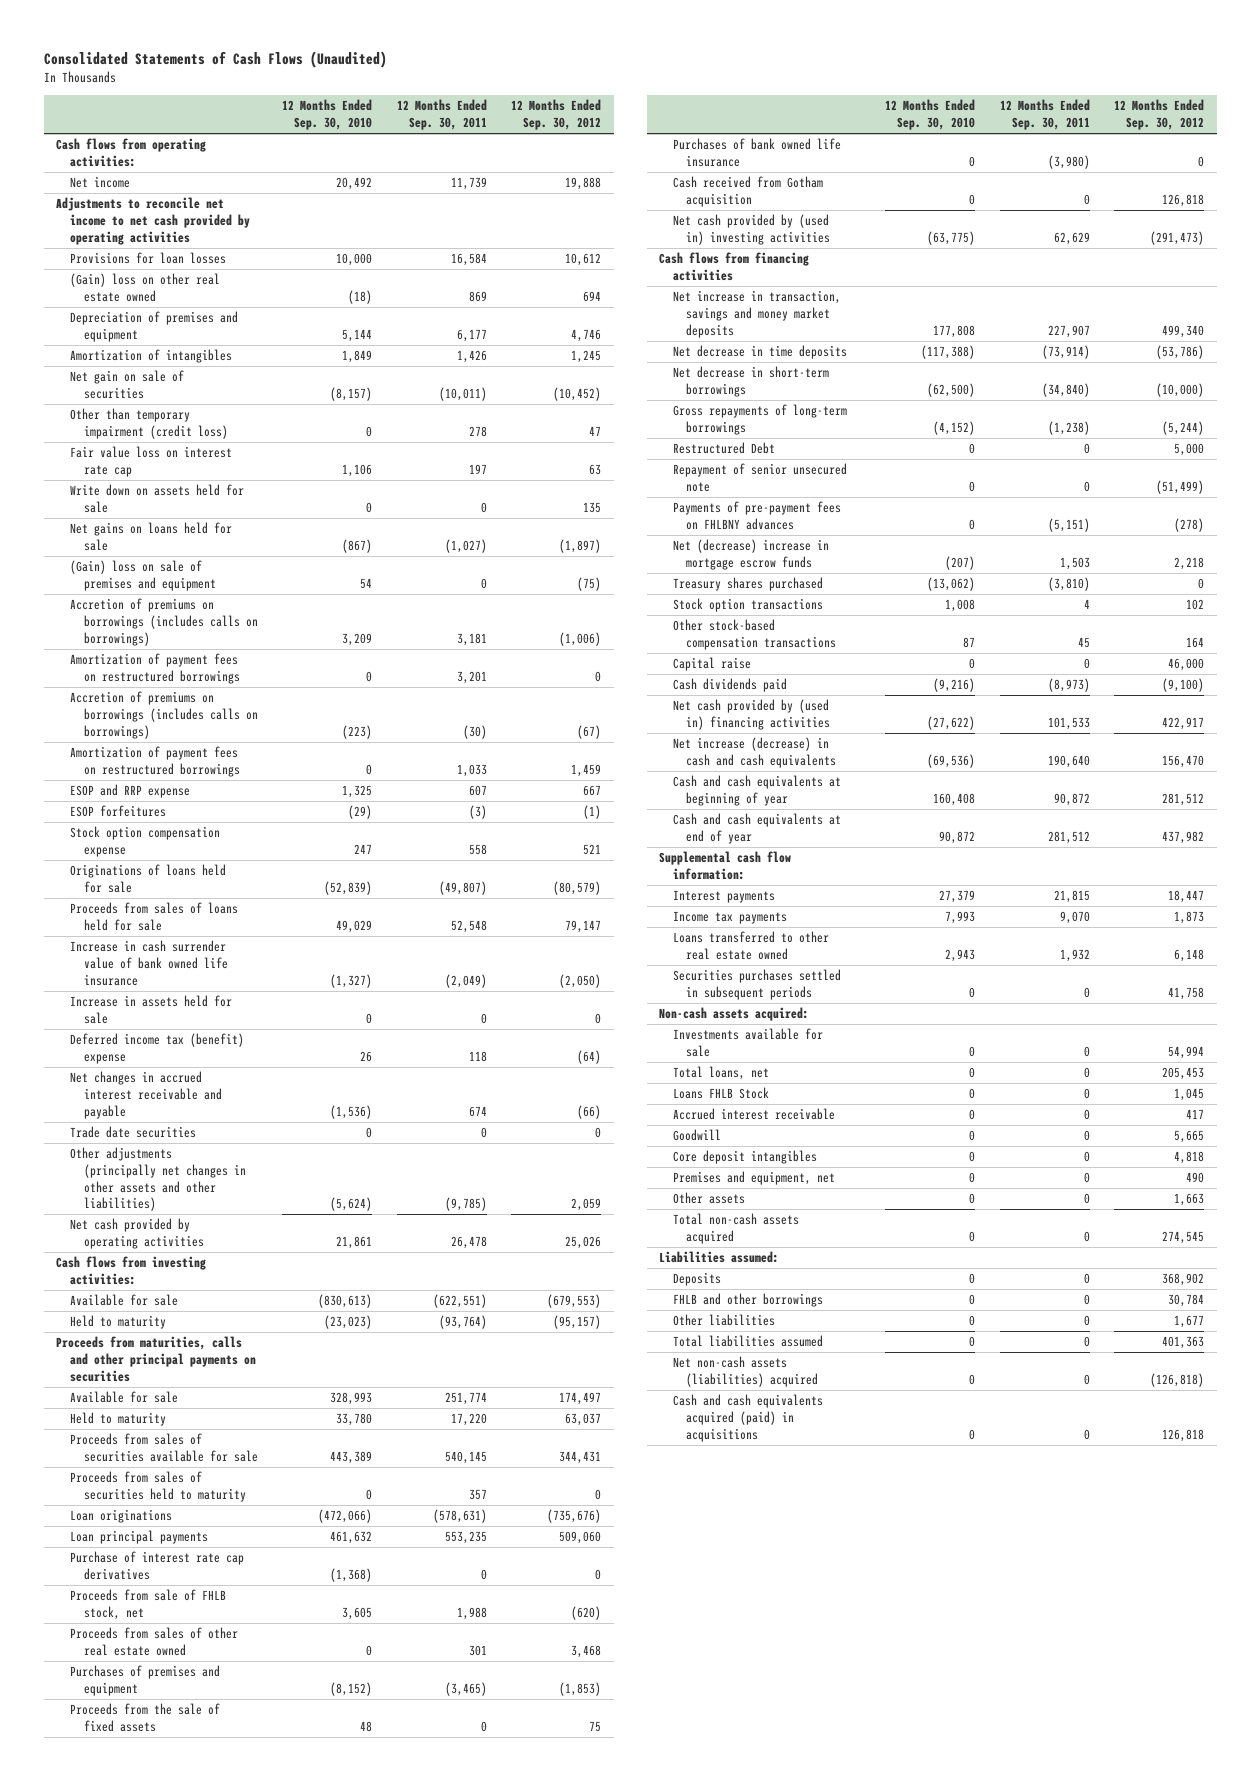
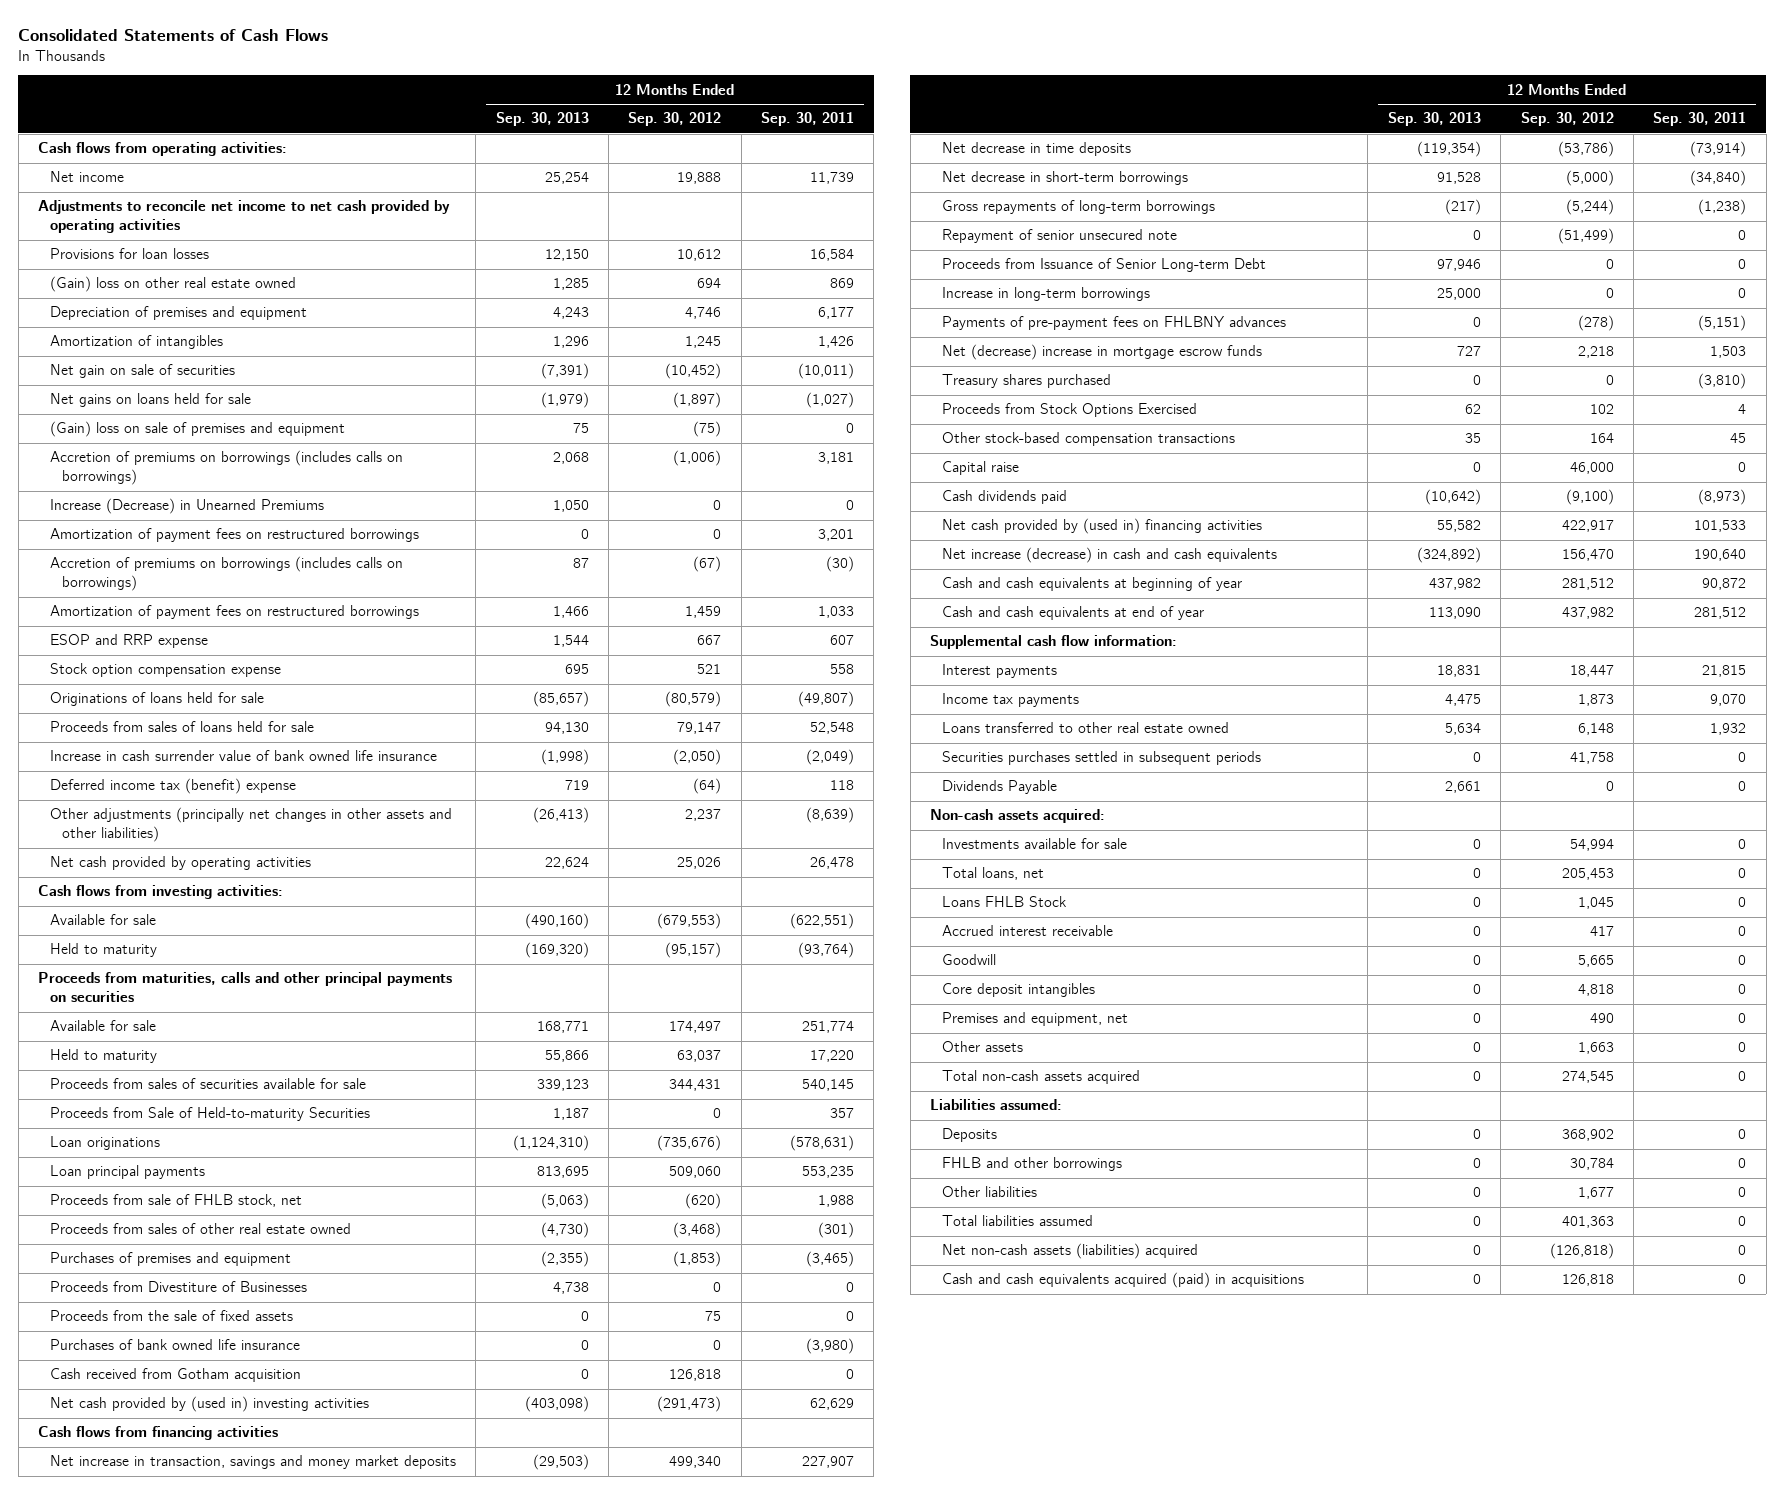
- Consolidated Statements of Cash Flows (Unaudited)
+ Consolidated Statements of Cash Flows
- | 12 Months Ended Sep. 30, 2010 | 12 Months Ended Sep. 30, 2011 | 12 Months Ended Sep. 30, 2012
+ | 12 Months Ended Sep. 30, 2013 | 12 Months Ended Sep. 30, 2012 | 12 Months Ended Sep. 30, 2011
- Other than temporary impairment (credit loss) | 0 | 278 | 47
- Fair value loss on interest rate cap | 1,106 | 197 | 63
- Write down on assets held for sale | 0 | 0 | 135
+ Increase (Decrease) in Unearned Premiums | 1,050 | 0 | 0
- ESOP forfeitures | (29) | (3) | (1)
- Increase in assets held for sale | 0 | 0 | 0
- Net changes in accrued interest receivable and payable | (1,536) | 674 | (66)
- Trade date securities | 0 | 0 | 0
- Other adjustments (principally net changes in other assets and other liabilities) | (5,624) | (9,785) | 2,059
+ Other adjustments (principally net changes in other assets and other liabilities) | (26,413) | 2,237 | (8,639)
- Proceeds from sales of securities held to maturity | 0 | 357 | 0
+ Proceeds from Sale of Held-to-maturity Securities | 1,187 | 0 | 357
- Purchase of interest rate cap derivatives | (1,368) | 0 | 0
- Proceeds from sales of other real estate owned | 0 | 301 | 3,468
+ Proceeds from sales of other real estate owned | (4,730) | (3,468) | (301)
+ Proceeds from Divestiture of Businesses | 4,738 | 0 | 0
- Net decrease in short-term borrowings | (62,500) | (34,840) | (10,000)
+ Net decrease in short-term borrowings | 91,528 | (5,000) | (34,840)
- Restructured Debt | 0 | 0 | 5,000
+ Proceeds from Issuance of Senior Long-term Debt | 97,946 | 0 | 0
+ Increase in long-term borrowings | 25,000 | 0 | 0
- Stock option transactions | 1,008 | 4 | 102
+ Proceeds from Stock Options Exercised | 62 | 102 | 4
+ Dividends Payable | 2,661 | 0 | 0

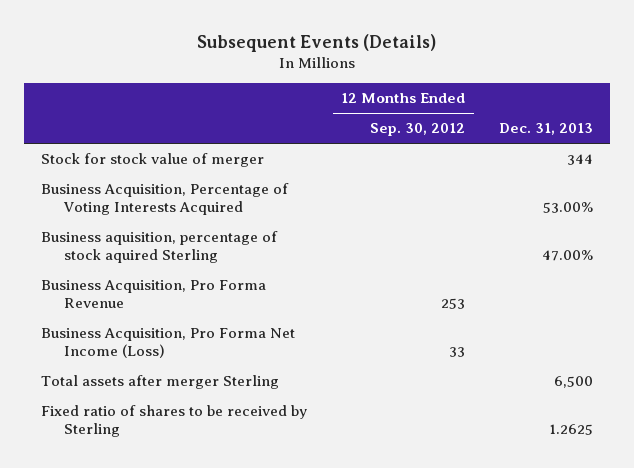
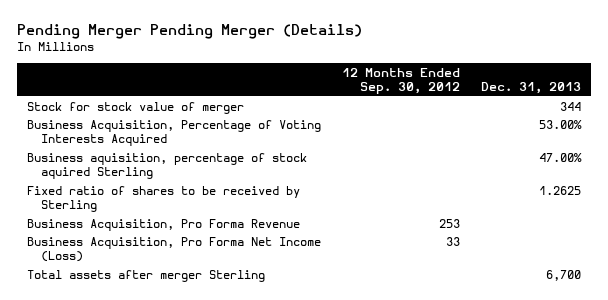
- Subsequent Events (Details)
+ Pending Merger Pending Merger (Details)
moved up: Fixed ratio of shares to be received by Sterling | | 1.2625
- Total assets after merger Sterling | | 6,500
+ Total assets after merger Sterling | | 6,700

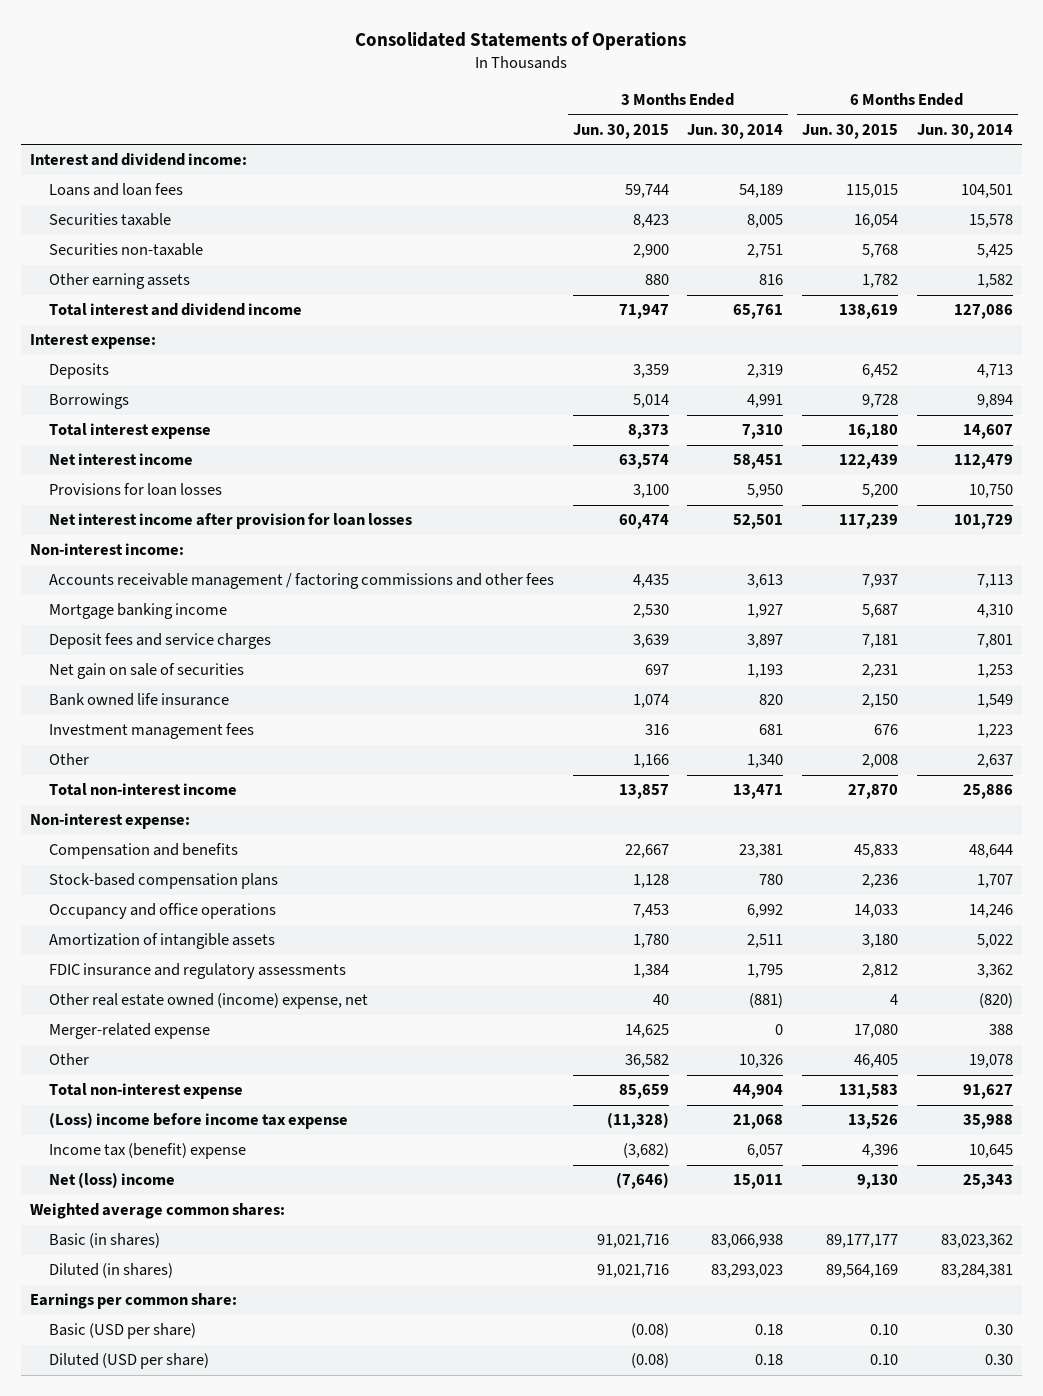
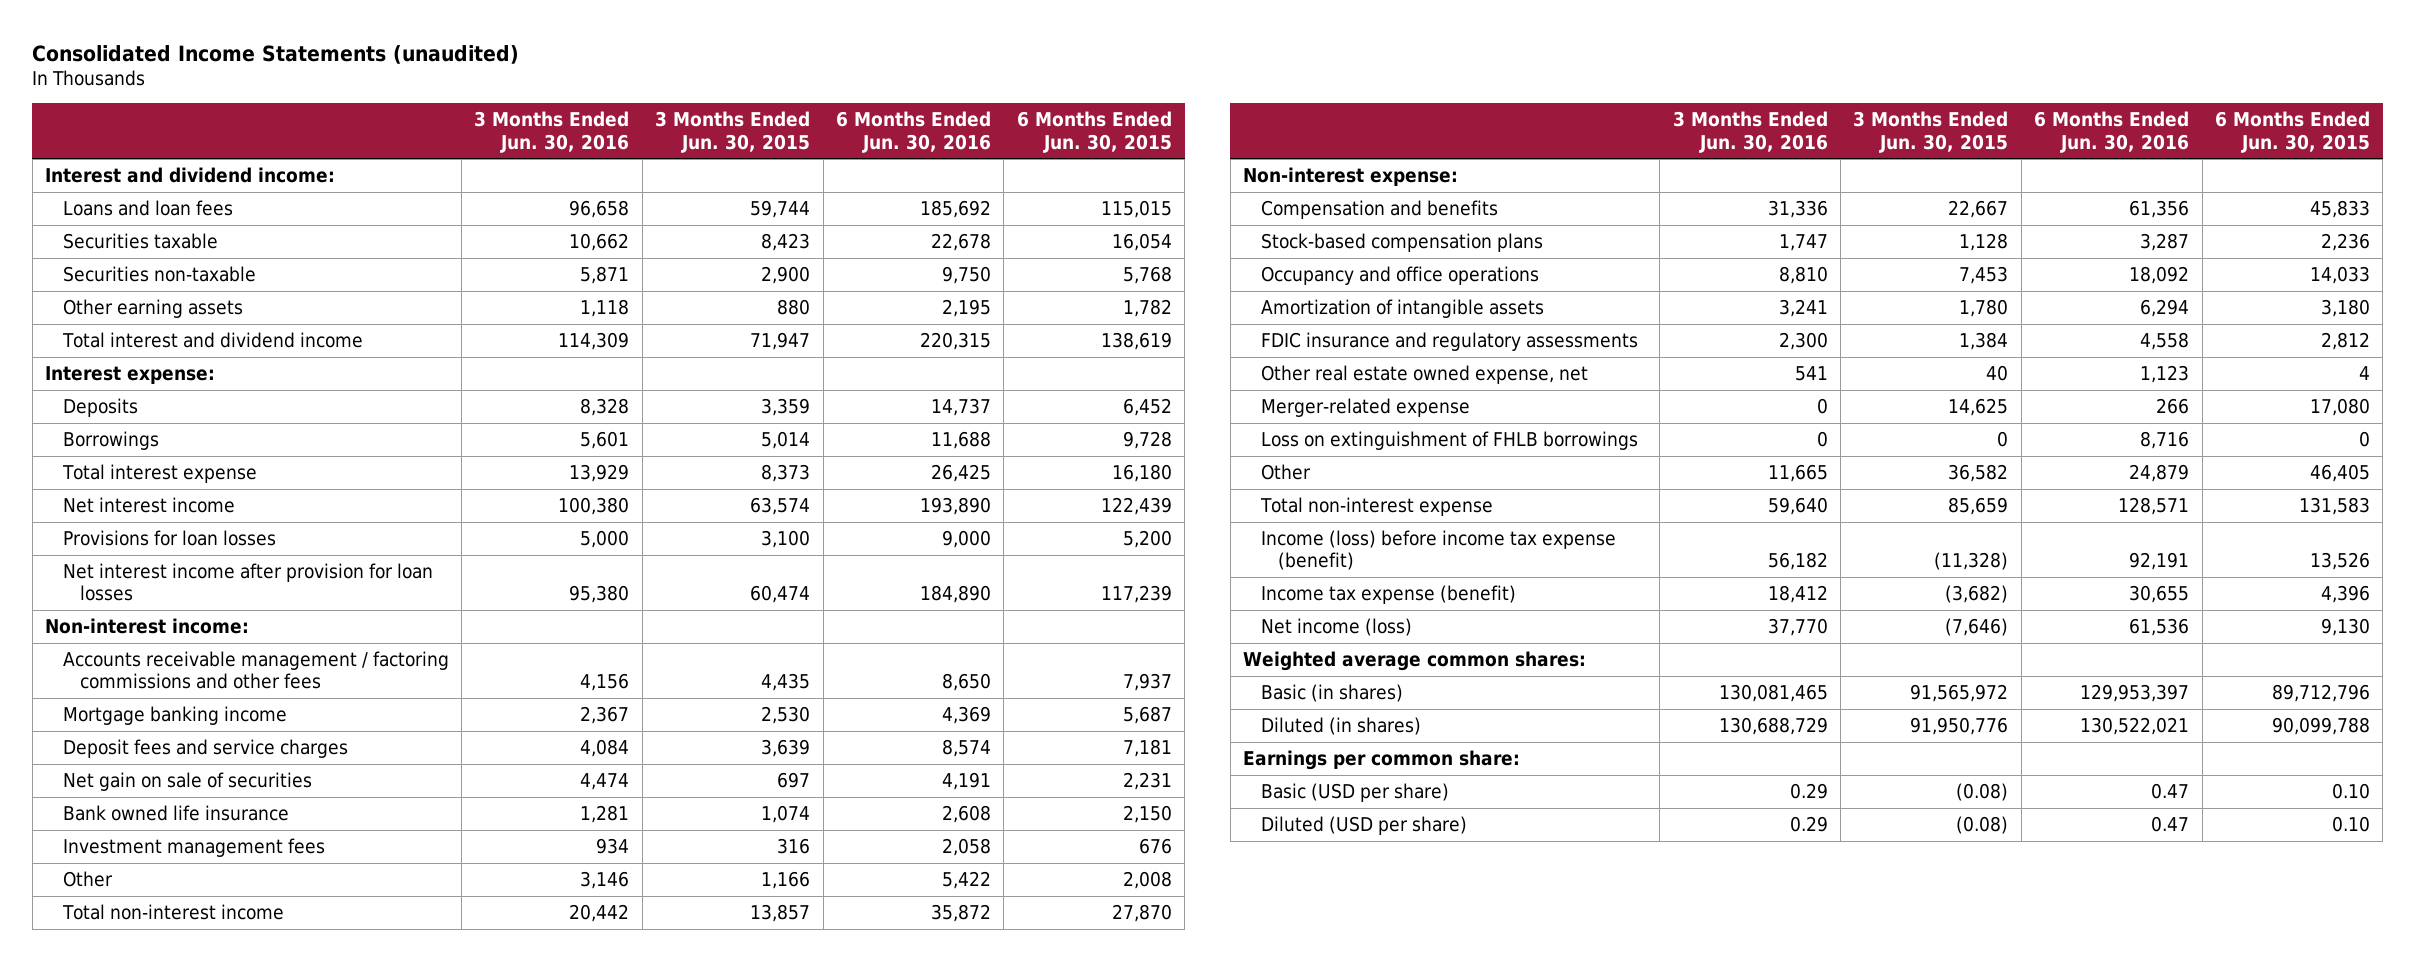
- Consolidated Statements of Operations
+ Consolidated Income Statements (unaudited)
- | 3 Months Ended Jun. 30, 2015 | 3 Months Ended Jun. 30, 2014 | 6 Months Ended Jun. 30, 2015 | 6 Months Ended Jun. 30, 2014
+ | 3 Months Ended Jun. 30, 2016 | 3 Months Ended Jun. 30, 2015 | 6 Months Ended Jun. 30, 2016 | 6 Months Ended Jun. 30, 2015
- Other real estate owned (income) expense, net | 40 | (881) | 4 | (820)
+ Other real estate owned expense, net | 541 | 40 | 1,123 | 4
+ Loss on extinguishment of FHLB borrowings | 0 | 0 | 8,716 | 0
- (Loss) income before income tax expense | (11,328) | 21,068 | 13,526 | 35,988
- Income tax (benefit) expense | (3,682) | 6,057 | 4,396 | 10,645
- Net (loss) income | (7,646) | 15,011 | 9,130 | 25,343
+ Income (loss) before income tax expense (benefit) | 56,182 | (11,328) | 92,191 | 13,526
+ Income tax expense (benefit) | 18,412 | (3,682) | 30,655 | 4,396
+ Net income (loss) | 37,770 | (7,646) | 61,536 | 9,130
- Basic (in shares) | 91,021,716 | 83,066,938 | 89,177,177 | 83,023,362
- Diluted (in shares) | 91,021,716 | 83,293,023 | 89,564,169 | 83,284,381
+ Basic (in shares) | 130,081,465 | 91,565,972 | 129,953,397 | 89,712,796
+ Diluted (in shares) | 130,688,729 | 91,950,776 | 130,522,021 | 90,099,788

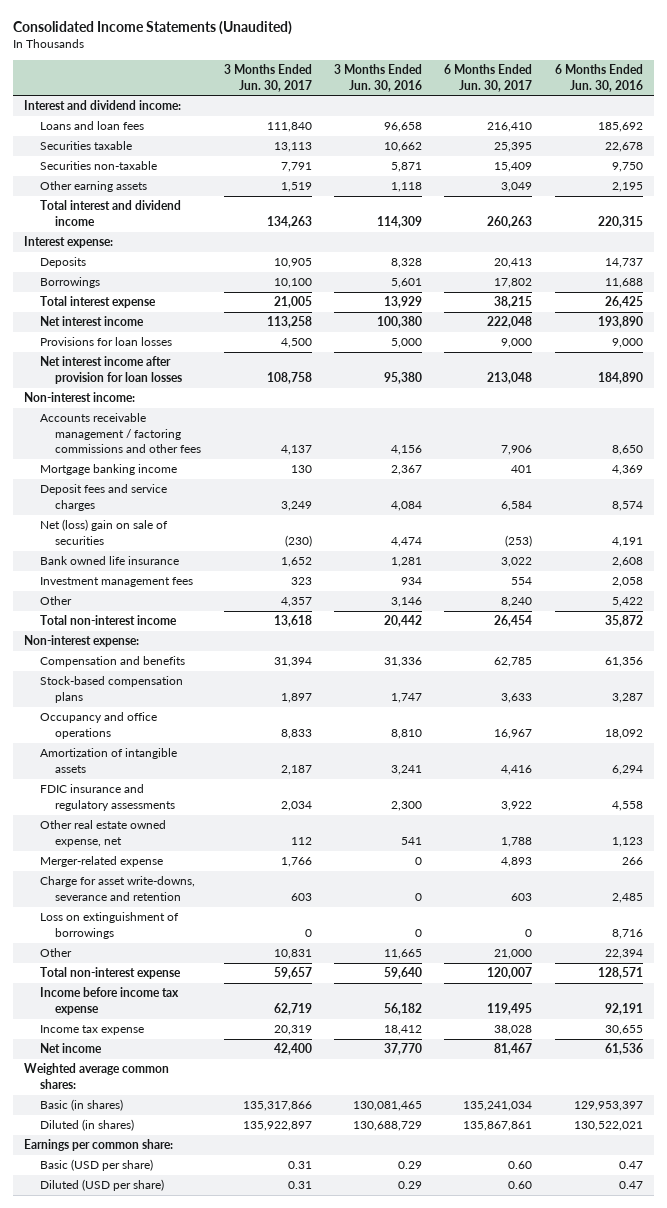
- Consolidated Income Statements (unaudited)
+ Consolidated Income Statements (Unaudited)
- | 3 Months Ended Jun. 30, 2016 | 3 Months Ended Jun. 30, 2015 | 6 Months Ended Jun. 30, 2016 | 6 Months Ended Jun. 30, 2015
+ | 3 Months Ended Jun. 30, 2017 | 3 Months Ended Jun. 30, 2016 | 6 Months Ended Jun. 30, 2017 | 6 Months Ended Jun. 30, 2016
- Net gain on sale of securities | 4,474 | 697 | 4,191 | 2,231
+ Net (loss) gain on sale of securities | (230) | 4,474 | (253) | 4,191
- Loss on extinguishment of FHLB borrowings | 0 | 0 | 8,716 | 0
- Other | 11,665 | 36,582 | 24,879 | 46,405
+ Charge for asset write-downs, severance and retention | 603 | 0 | 603 | 2,485
+ Loss on extinguishment of borrowings | 0 | 0 | 0 | 8,716
+ Other | 10,831 | 11,665 | 21,000 | 22,394
- Income (loss) before income tax expense (benefit) | 56,182 | (11,328) | 92,191 | 13,526
- Income tax expense (benefit) | 18,412 | (3,682) | 30,655 | 4,396
- Net income (loss) | 37,770 | (7,646) | 61,536 | 9,130
+ Income before income tax expense | 62,719 | 56,182 | 119,495 | 92,191
+ Income tax expense | 20,319 | 18,412 | 38,028 | 30,655
+ Net income | 42,400 | 37,770 | 81,467 | 61,536

